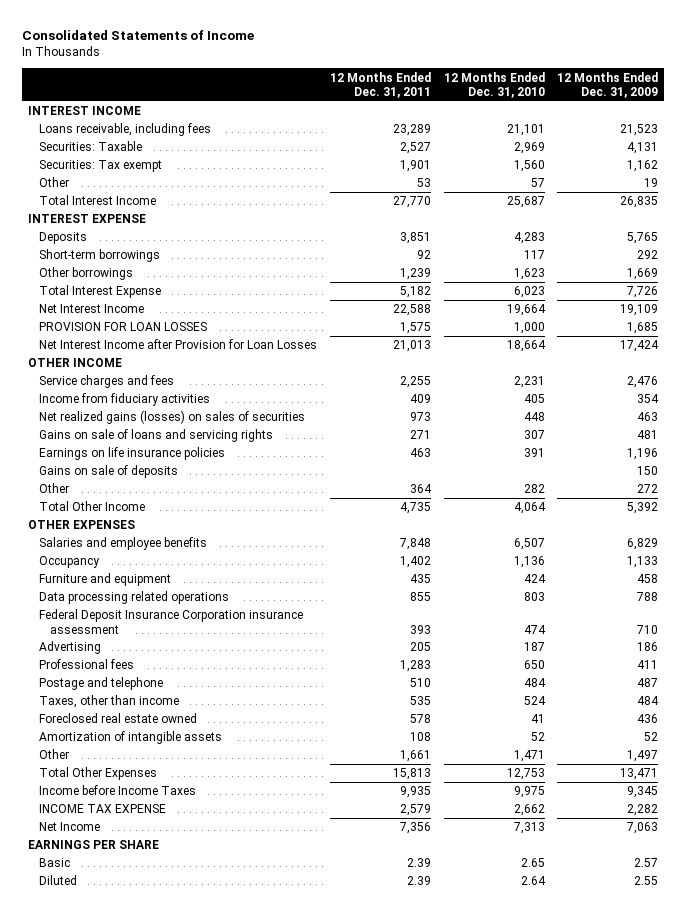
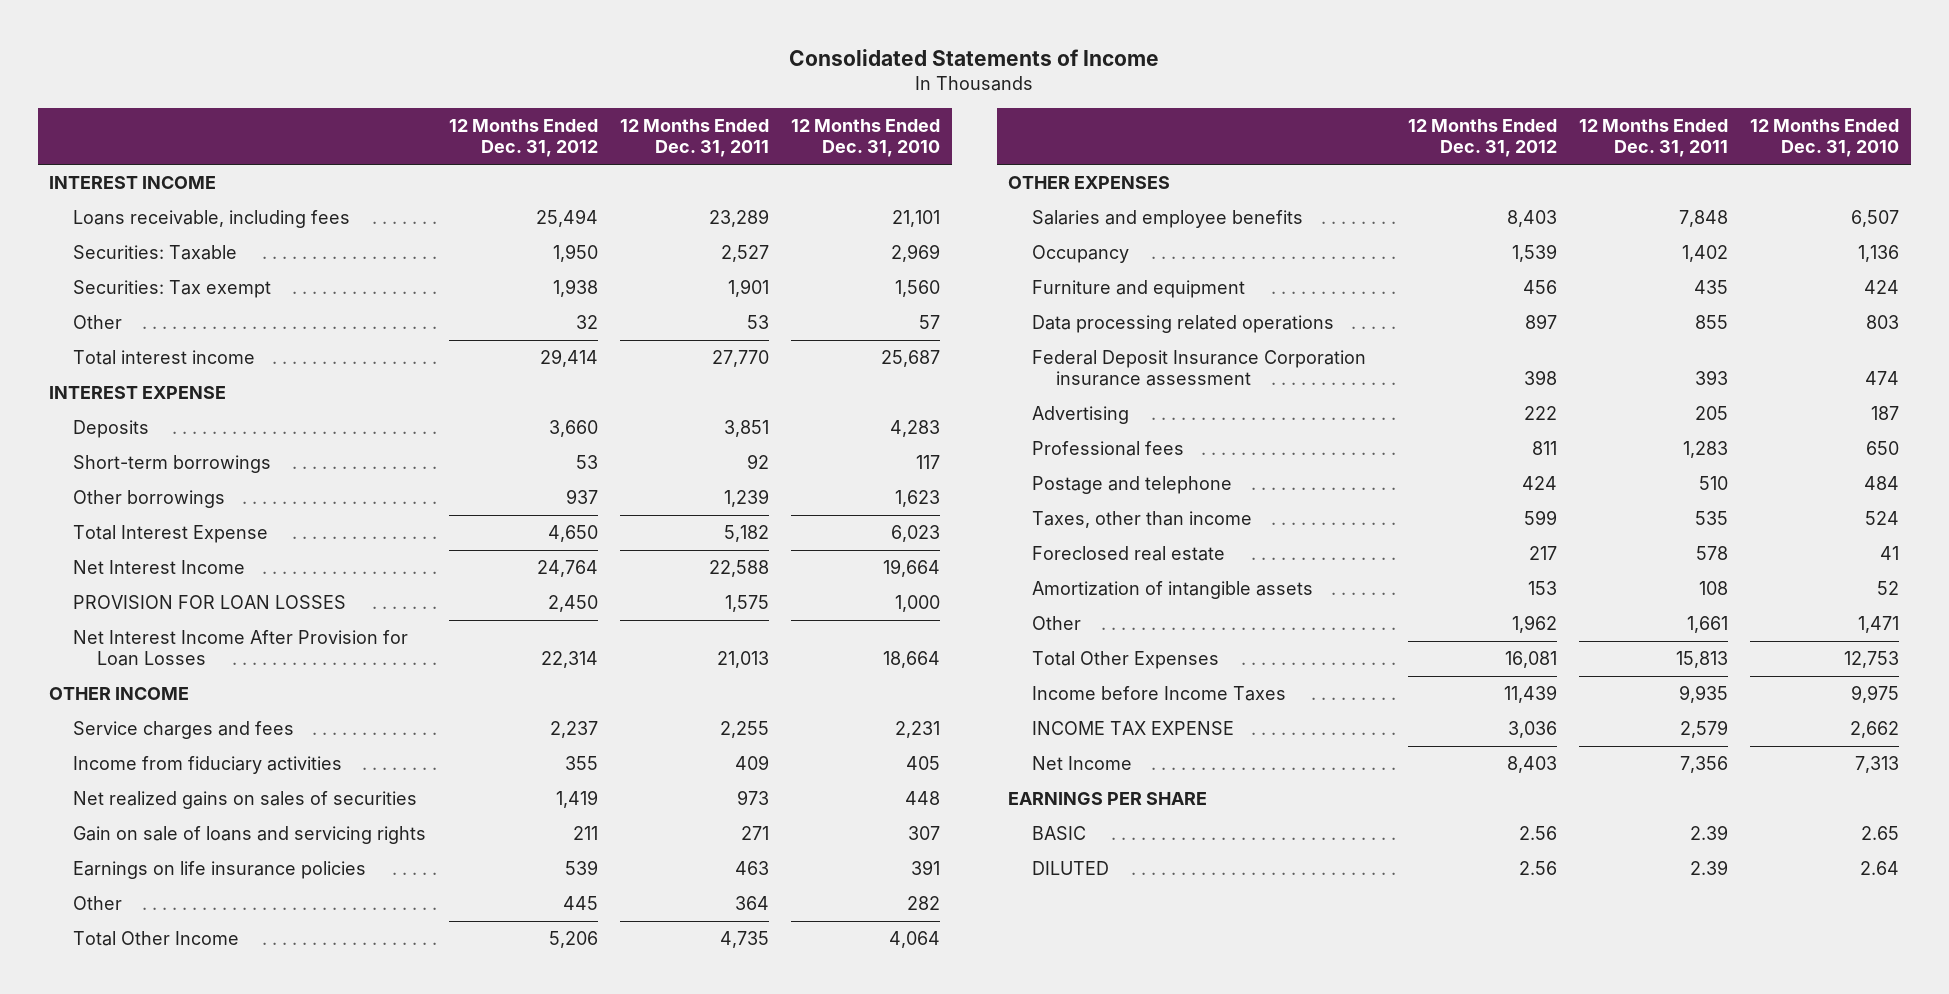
- | 12 Months Ended Dec. 31, 2011 | 12 Months Ended Dec. 31, 2010 | 12 Months Ended Dec. 31, 2009
+ | 12 Months Ended Dec. 31, 2012 | 12 Months Ended Dec. 31, 2011 | 12 Months Ended Dec. 31, 2010
- Total Interest Income | 27,770 | 25,687 | 26,835
+ Total interest income | 29,414 | 27,770 | 25,687
- Net Interest Income after Provision for Loan Losses | 21,013 | 18,664 | 17,424
+ Net Interest Income After Provision for Loan Losses | 22,314 | 21,013 | 18,664
- Net realized gains (losses) on sales of securities | 973 | 448 | 463
- Gains on sale of loans and servicing rights | 271 | 307 | 481
+ Net realized gains on sales of securities | 1,419 | 973 | 448
+ Gain on sale of loans and servicing rights | 211 | 271 | 307
- Gains on sale of deposits | | | 150
- Foreclosed real estate owned | 578 | 41 | 436
+ Foreclosed real estate | 217 | 578 | 41
- Basic | 2.39 | 2.65 | 2.57
- Diluted | 2.39 | 2.64 | 2.55
+ BASIC | 2.56 | 2.39 | 2.65
+ DILUTED | 2.56 | 2.39 | 2.64

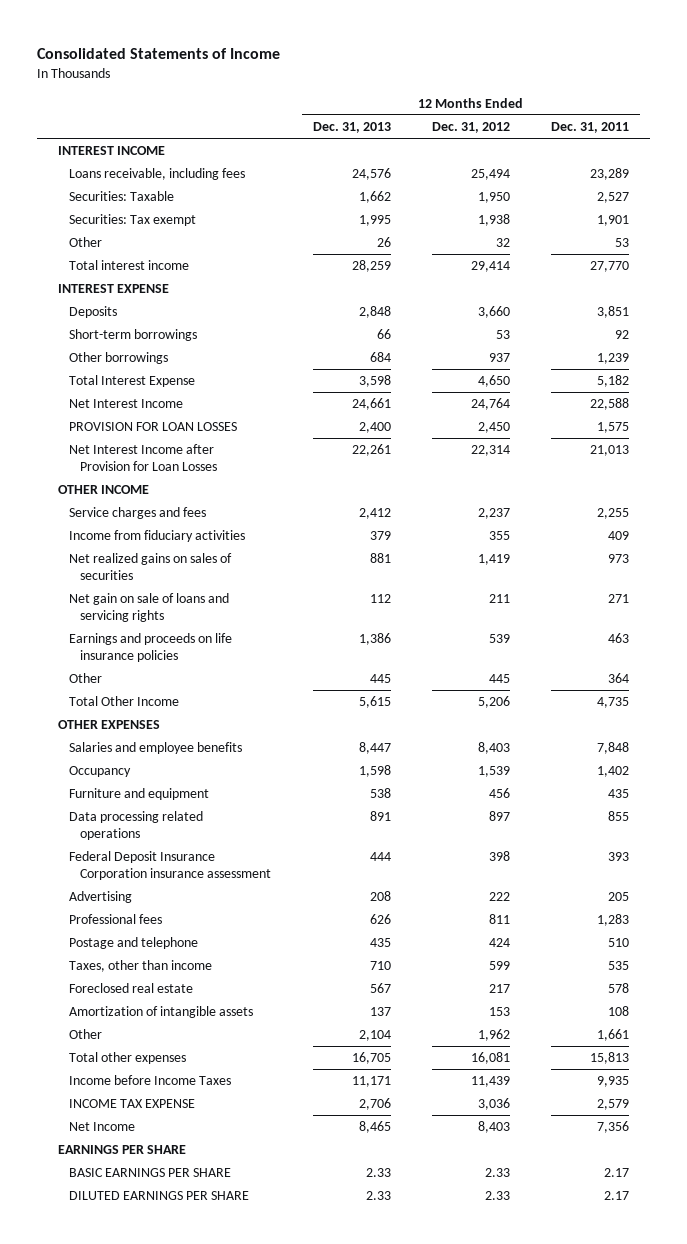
- | 12 Months Ended Dec. 31, 2012 | 12 Months Ended Dec. 31, 2011 | 12 Months Ended Dec. 31, 2010
+ | 12 Months Ended Dec. 31, 2013 | 12 Months Ended Dec. 31, 2012 | 12 Months Ended Dec. 31, 2011
- Net Interest Income After Provision for Loan Losses | 22,314 | 21,013 | 18,664
+ Net Interest Income after Provision for Loan Losses | 22,261 | 22,314 | 21,013
- Gain on sale of loans and servicing rights | 211 | 271 | 307
- Earnings on life insurance policies | 539 | 463 | 391
+ Net gain on sale of loans and servicing rights | 112 | 211 | 271
+ Earnings and proceeds on life insurance policies | 1,386 | 539 | 463
- Total Other Expenses | 16,081 | 15,813 | 12,753
+ Total other expenses | 16,705 | 16,081 | 15,813
- BASIC | 2.56 | 2.39 | 2.65
- DILUTED | 2.56 | 2.39 | 2.64
+ BASIC EARNINGS PER SHARE | 2.33 | 2.33 | 2.17
+ DILUTED EARNINGS PER SHARE | 2.33 | 2.33 | 2.17

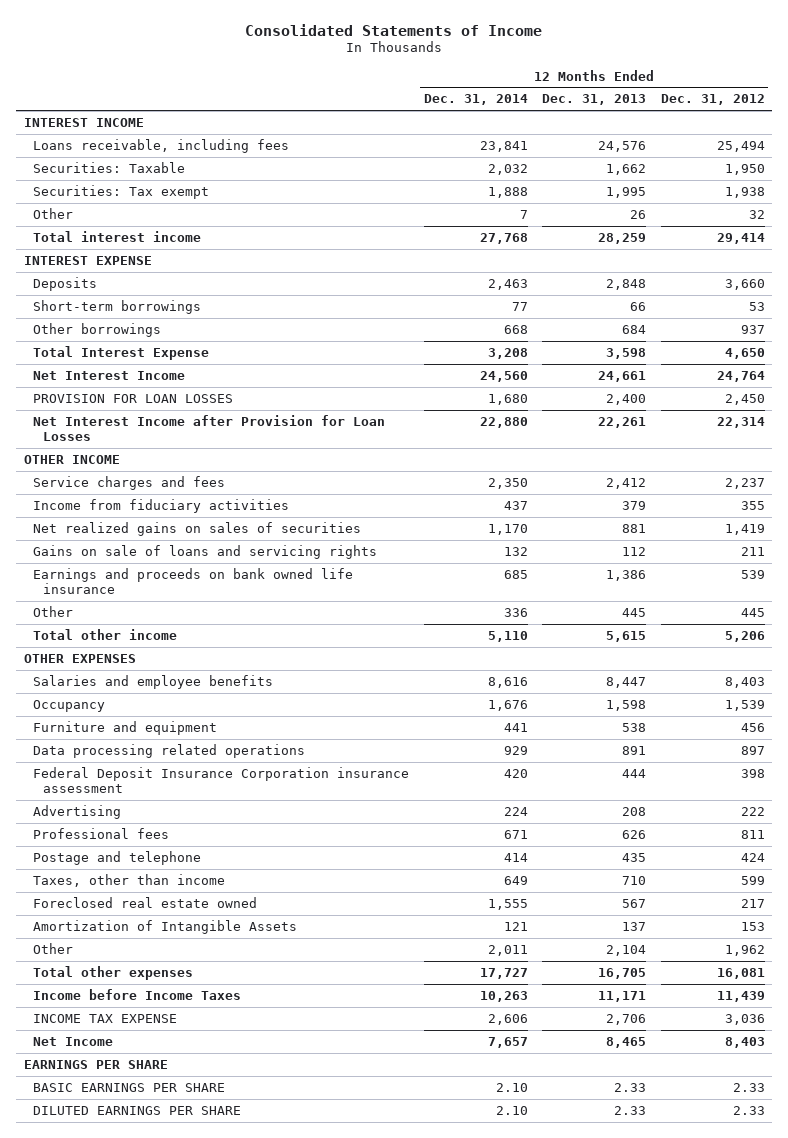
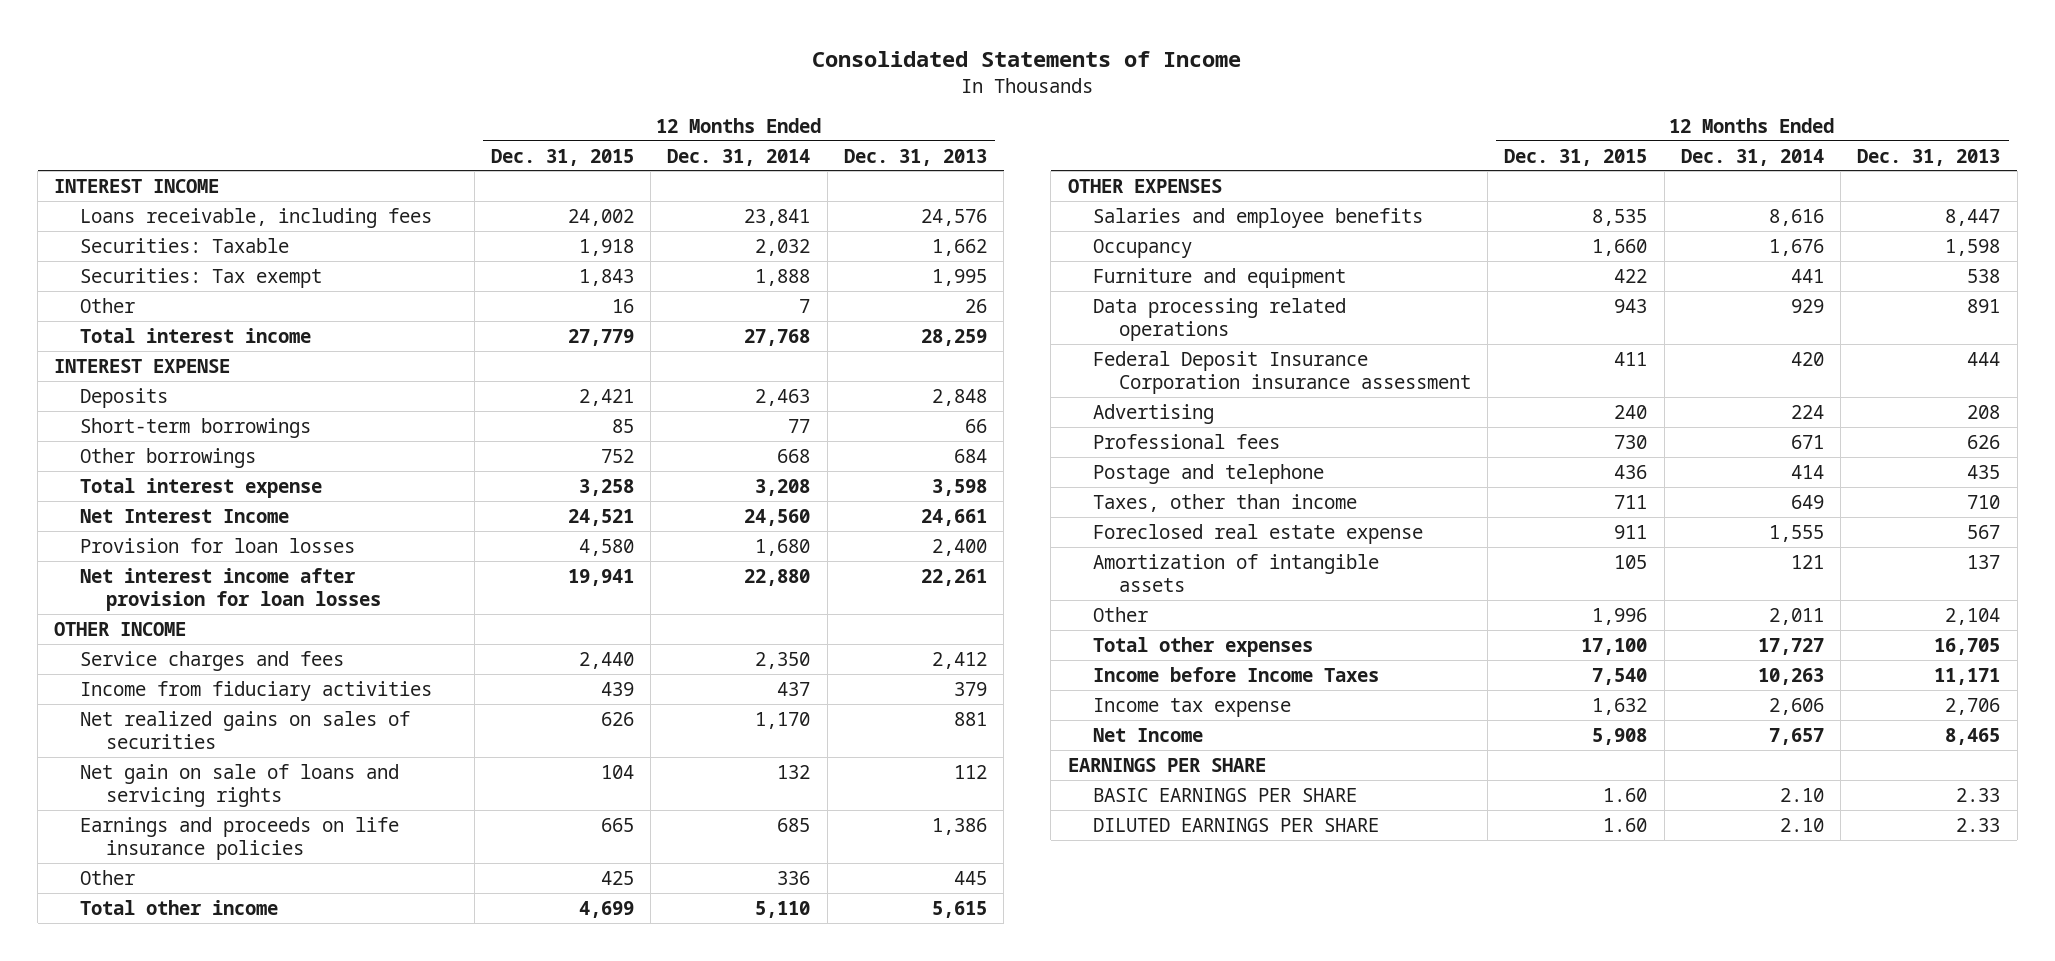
- | 12 Months Ended Dec. 31, 2014 | 12 Months Ended Dec. 31, 2013 | 12 Months Ended Dec. 31, 2012
+ | 12 Months Ended Dec. 31, 2015 | 12 Months Ended Dec. 31, 2014 | 12 Months Ended Dec. 31, 2013
- Total Interest Expense | 3,208 | 3,598 | 4,650
+ Total interest expense | 3,258 | 3,208 | 3,598
- PROVISION FOR LOAN LOSSES | 1,680 | 2,400 | 2,450
- Net Interest Income after Provision for Loan Losses | 22,880 | 22,261 | 22,314
+ Provision for loan losses | 4,580 | 1,680 | 2,400
+ Net interest income after provision for loan losses | 19,941 | 22,880 | 22,261
- Gains on sale of loans and servicing rights | 132 | 112 | 211
- Earnings and proceeds on bank owned life insurance | 685 | 1,386 | 539
+ Net gain on sale of loans and servicing rights | 104 | 132 | 112
+ Earnings and proceeds on life insurance policies | 665 | 685 | 1,386
- Foreclosed real estate owned | 1,555 | 567 | 217
- Amortization of Intangible Assets | 121 | 137 | 153
+ Foreclosed real estate expense | 911 | 1,555 | 567
+ Amortization of intangible assets | 105 | 121 | 137
- INCOME TAX EXPENSE | 2,606 | 2,706 | 3,036
+ Income tax expense | 1,632 | 2,606 | 2,706

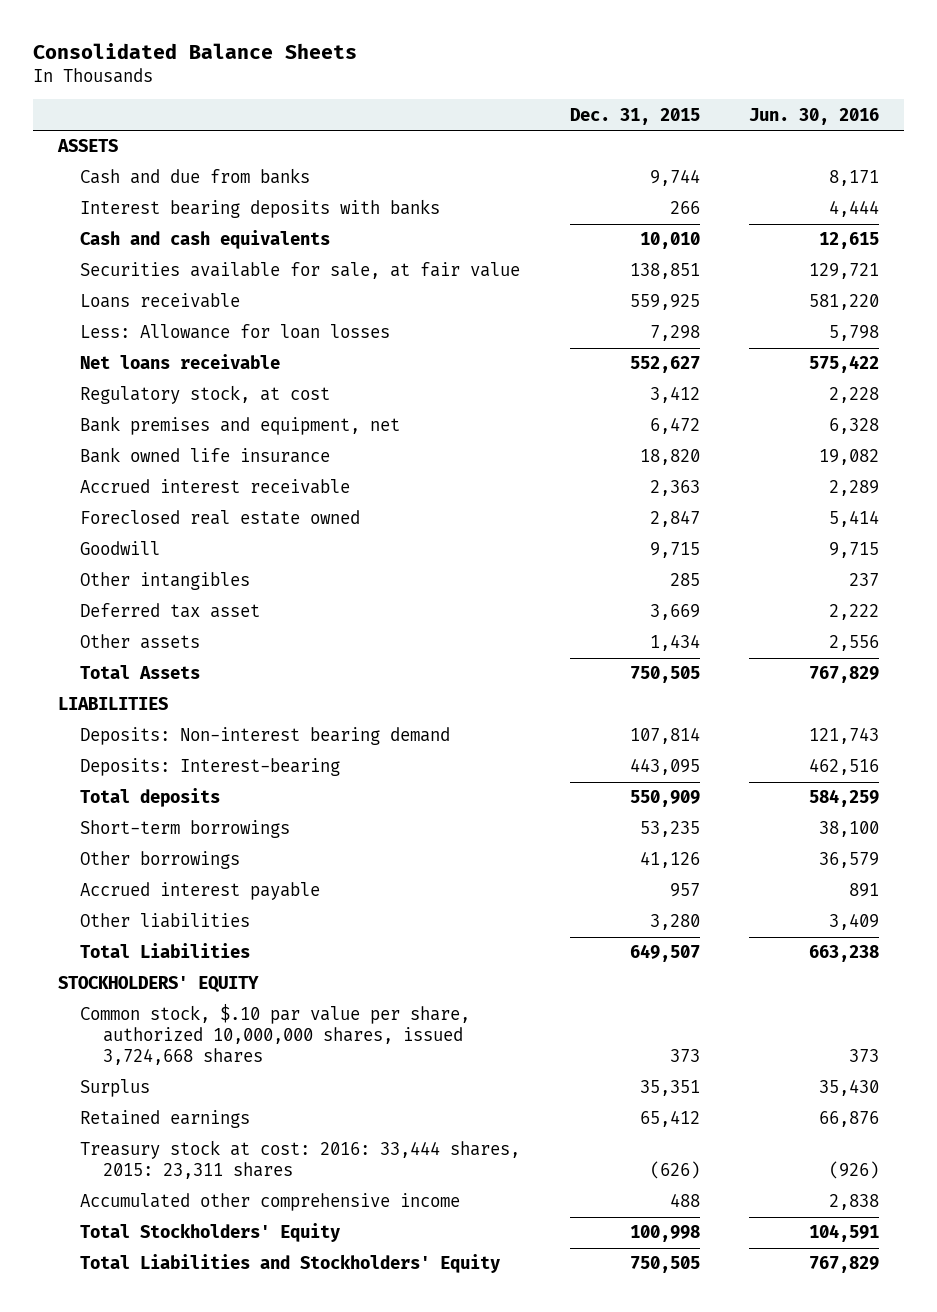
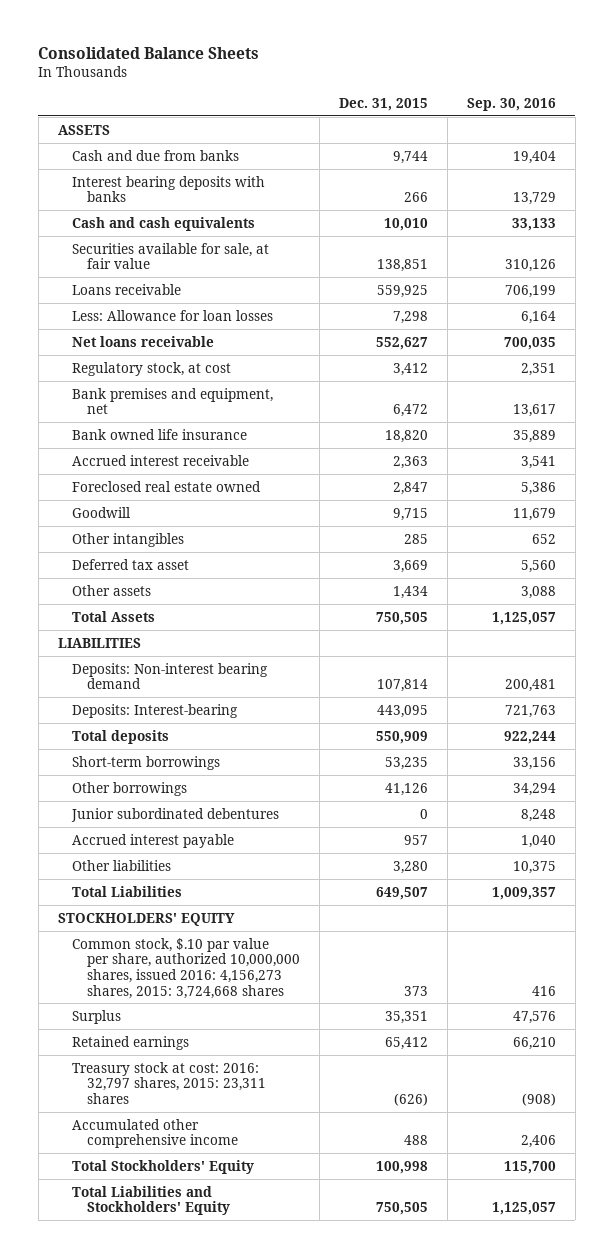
- | Dec. 31, 2015 | Jun. 30, 2016
+ | Dec. 31, 2015 | Sep. 30, 2016
+ Junior subordinated debentures | 0 | 8,248
- Common stock, $.10 par value per share, authorized 10,000,000 shares, issued 3,724,668 shares | 373 | 373
+ Common stock, $.10 par value per share, authorized 10,000,000 shares, issued 2016: 4,156,273 shares, 2015: 3,724,668 shares | 373 | 416
- Treasury stock at cost: 2016: 33,444 shares, 2015: 23,311 shares | (626) | (926)
+ Treasury stock at cost: 2016: 32,797 shares, 2015: 23,311 shares | (626) | (908)

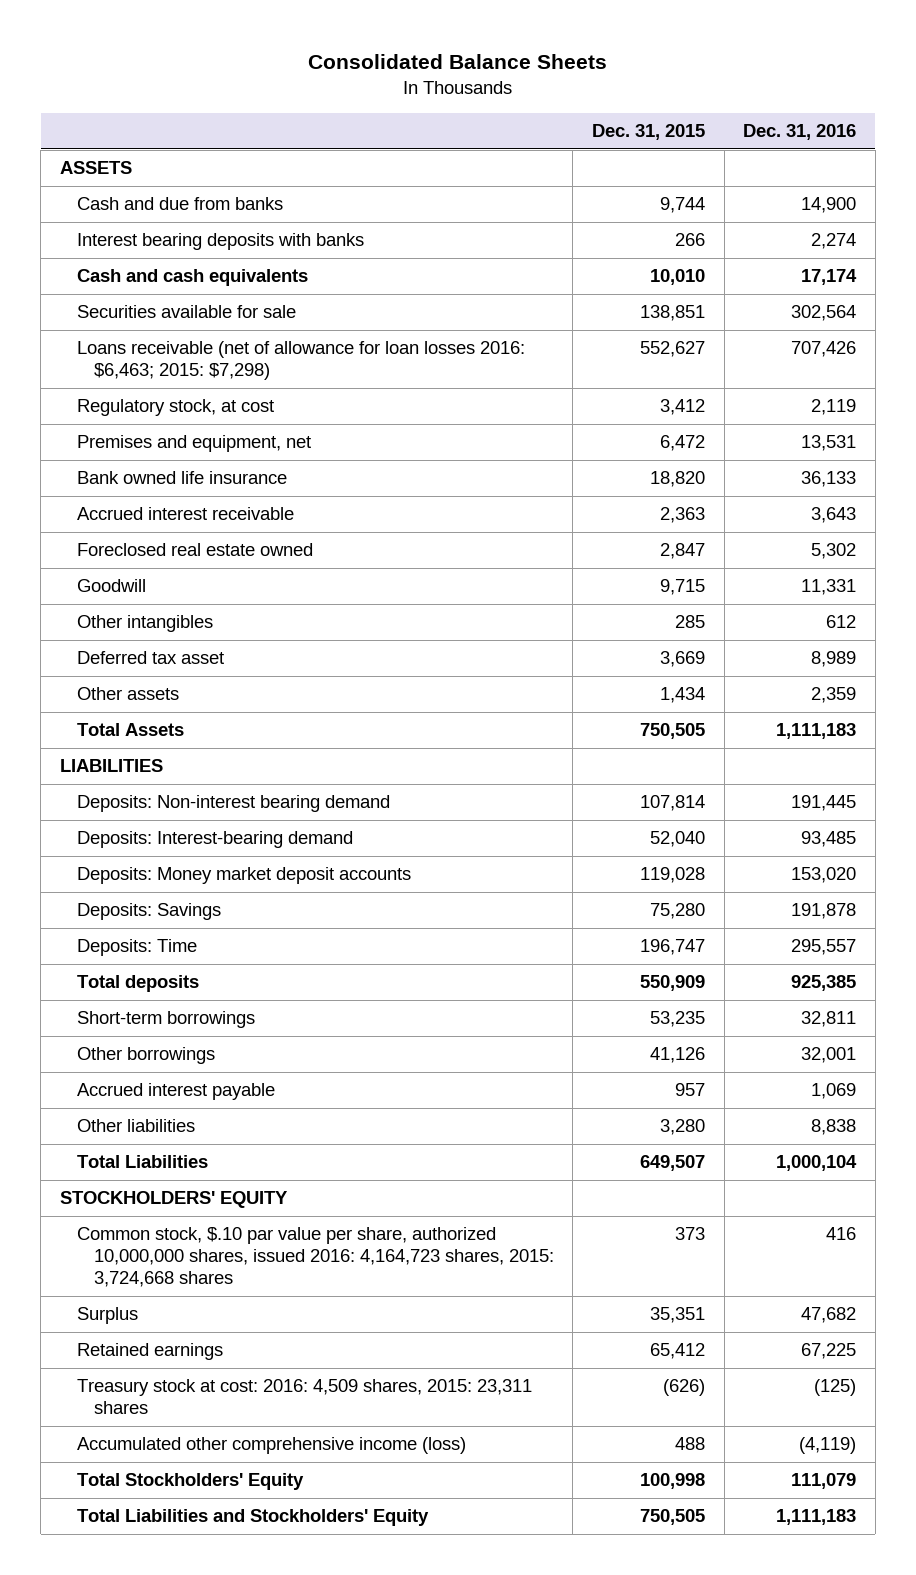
- | Dec. 31, 2015 | Sep. 30, 2016
+ | Dec. 31, 2015 | Dec. 31, 2016
- Securities available for sale, at fair value | 138,851 | 310,126
- Loans receivable | 559,925 | 706,199
- Less: Allowance for loan losses | 7,298 | 6,164
- Net loans receivable | 552,627 | 700,035
+ Securities available for sale | 138,851 | 302,564
+ Loans receivable (net of allowance for loan losses 2016: $6,463; 2015: $7,298) | 552,627 | 707,426
- Bank premises and equipment, net | 6,472 | 13,617
+ Premises and equipment, net | 6,472 | 13,531
- Deposits: Interest-bearing | 443,095 | 721,763
+ Deposits: Interest-bearing demand | 52,040 | 93,485
+ Deposits: Money market deposit accounts | 119,028 | 153,020
+ Deposits: Savings | 75,280 | 191,878
+ Deposits: Time | 196,747 | 295,557
- Junior subordinated debentures | 0 | 8,248
- Common stock, $.10 par value per share, authorized 10,000,000 shares, issued 2016: 4,156,273 shares, 2015: 3,724,668 shares | 373 | 416
+ Common stock, $.10 par value per share, authorized 10,000,000 shares, issued 2016: 4,164,723 shares, 2015: 3,724,668 shares | 373 | 416
- Treasury stock at cost: 2016: 32,797 shares, 2015: 23,311 shares | (626) | (908)
- Accumulated other comprehensive income | 488 | 2,406
+ Treasury stock at cost: 2016: 4,509 shares, 2015: 23,311 shares | (626) | (125)
+ Accumulated other comprehensive income (loss) | 488 | (4,119)

